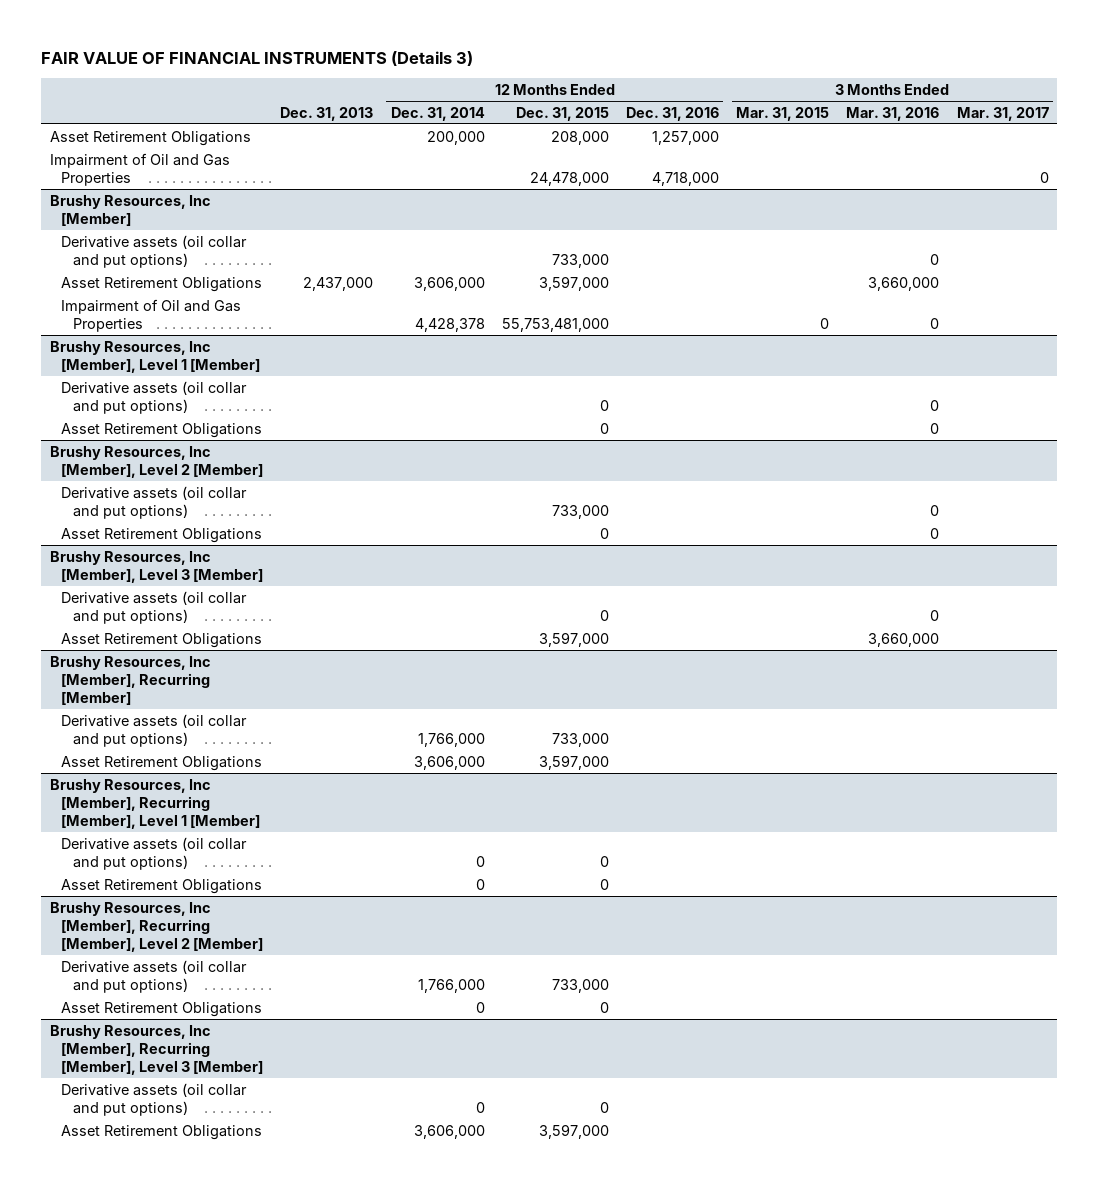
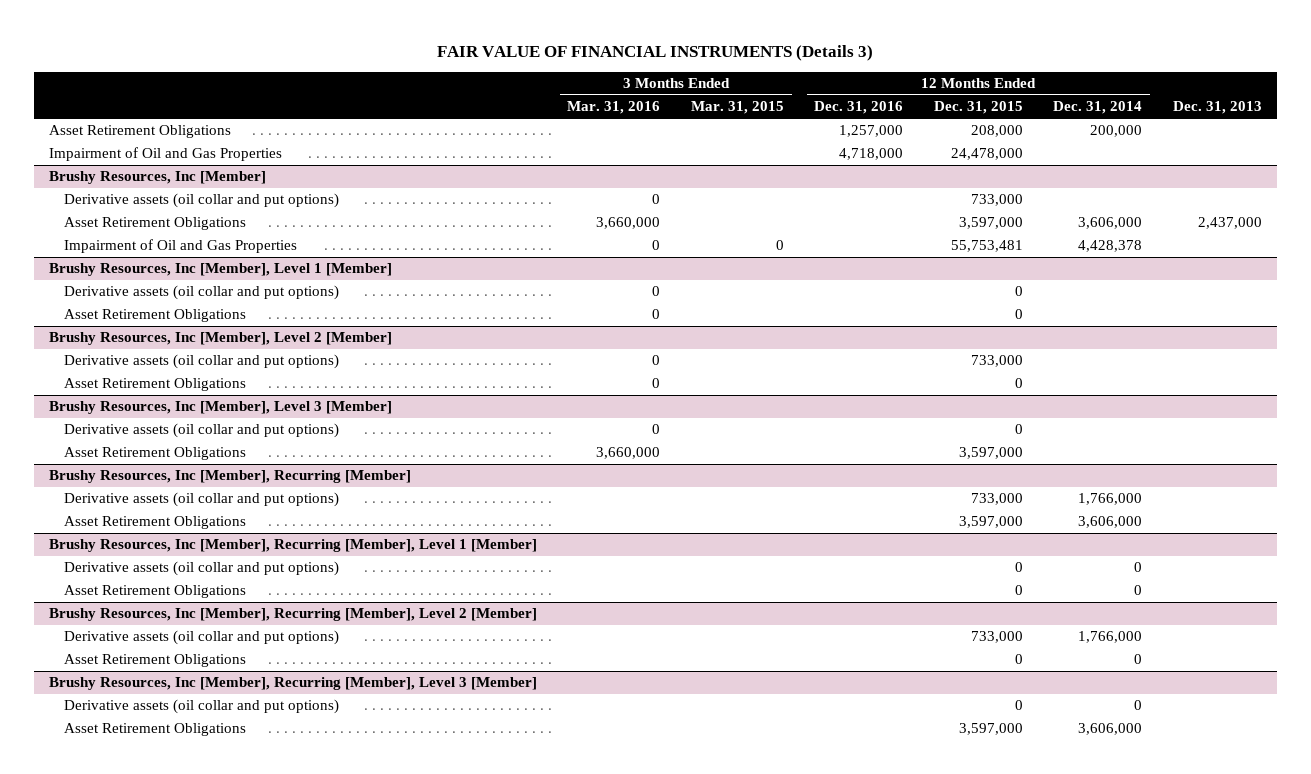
- | Dec. 31, 2013 | 12 Months Ended Dec. 31, 2014 | 12 Months Ended Dec. 31, 2015 | 12 Months Ended Dec. 31, 2016 | 3 Months Ended Mar. 31, 2015 | 3 Months Ended Mar. 31, 2016 | 3 Months Ended Mar. 31, 2017
+ | 3 Months Ended Mar. 31, 2016 | 3 Months Ended Mar. 31, 2015 | 12 Months Ended Dec. 31, 2016 | 12 Months Ended Dec. 31, 2015 | 12 Months Ended Dec. 31, 2014 | Dec. 31, 2013
@ Brushy Resources, Inc [Member]
- Impairment of Oil and Gas Properties | | 4,428,378 | 55,753,481,000 | | 0 | 0 |
+ Impairment of Oil and Gas Properties | 0 | 0 | | 55,753,481 | 4,428,378 |

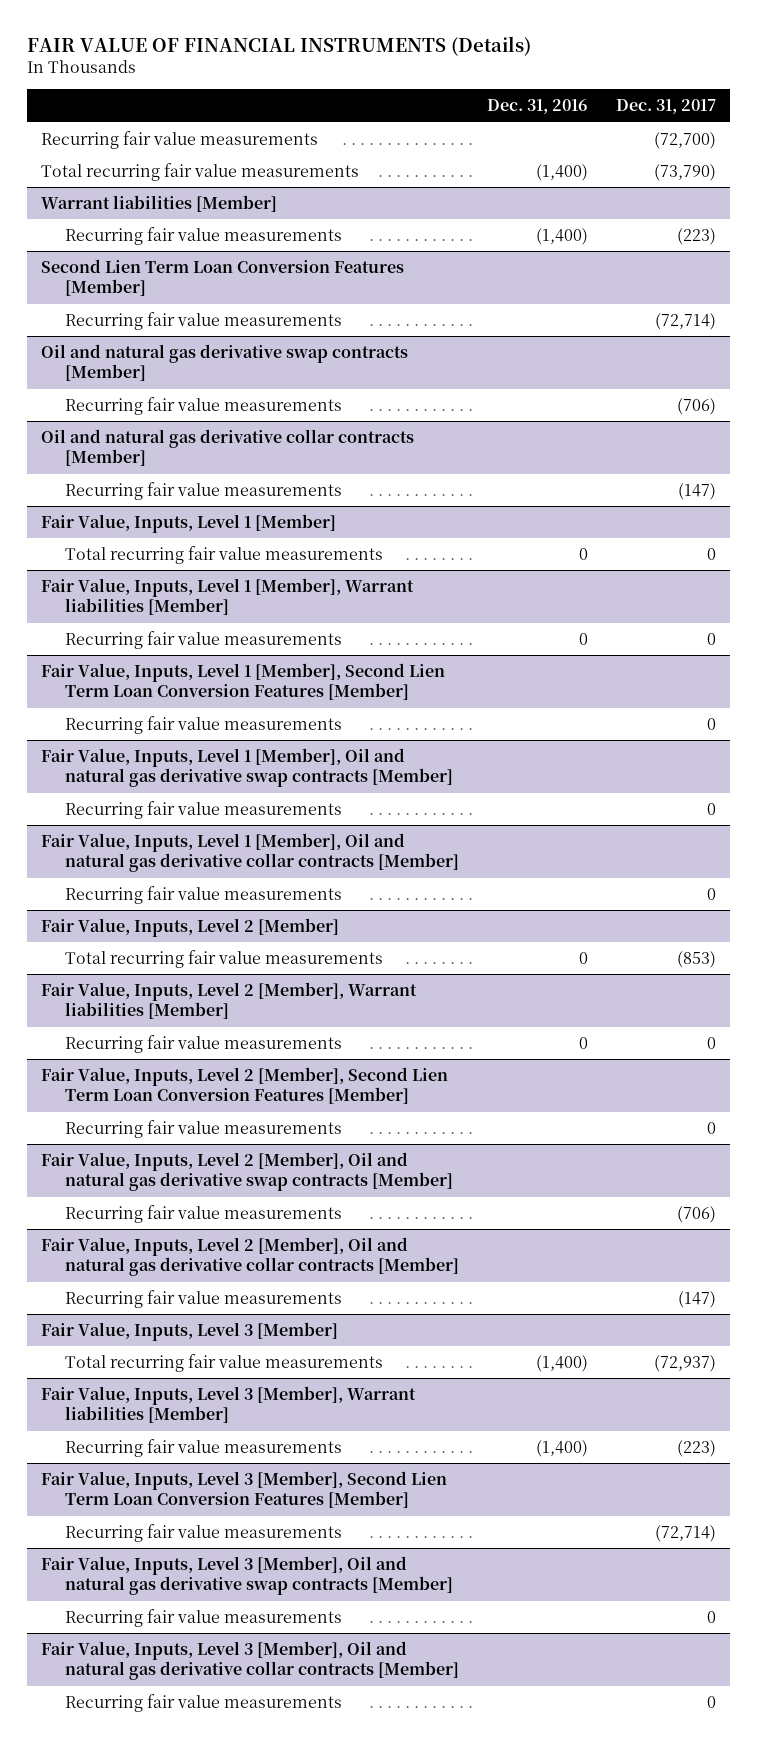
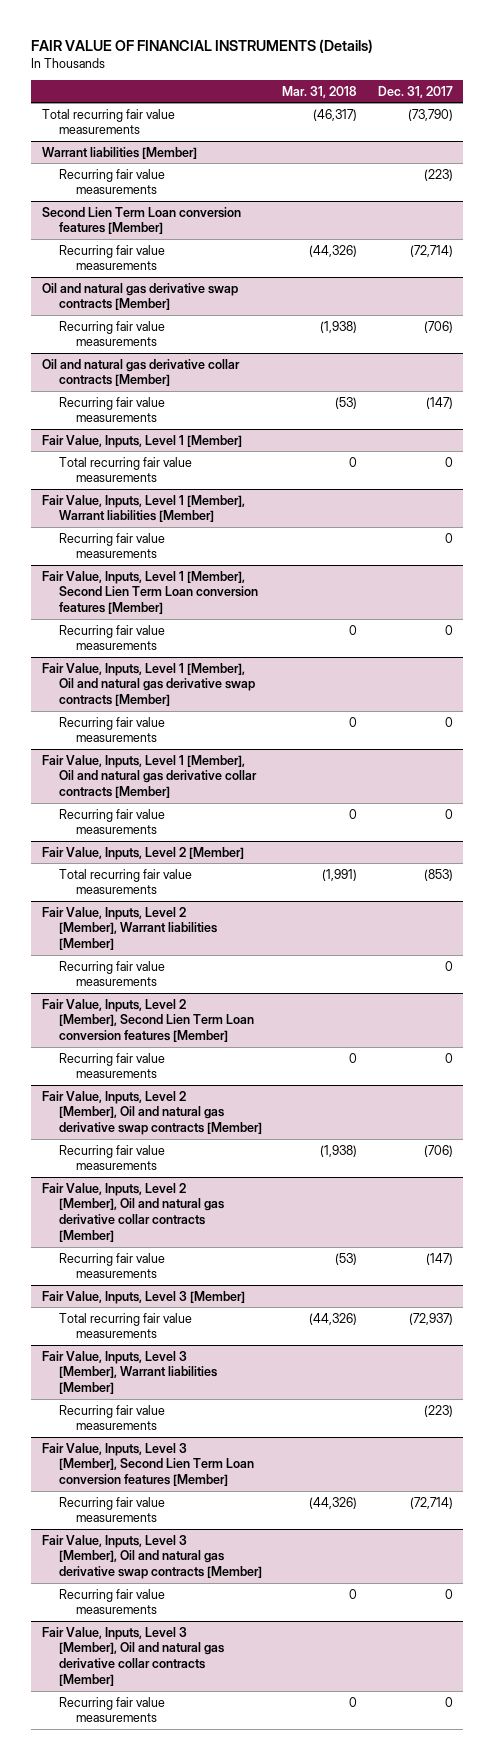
- | Dec. 31, 2016 | Dec. 31, 2017
+ | Mar. 31, 2018 | Dec. 31, 2017
- Recurring fair value measurements | | (72,700)
- Second Lien Term Loan Conversion Features [Member]
+ Second Lien Term Loan conversion features [Member]
- Fair Value, Inputs, Level 1 [Member], Second Lien Term Loan Conversion Features [Member]
+ Fair Value, Inputs, Level 1 [Member], Second Lien Term Loan conversion features [Member]
- Fair Value, Inputs, Level 2 [Member], Second Lien Term Loan Conversion Features [Member]
+ Fair Value, Inputs, Level 2 [Member], Second Lien Term Loan conversion features [Member]
- Fair Value, Inputs, Level 3 [Member], Second Lien Term Loan Conversion Features [Member]
+ Fair Value, Inputs, Level 3 [Member], Second Lien Term Loan conversion features [Member]

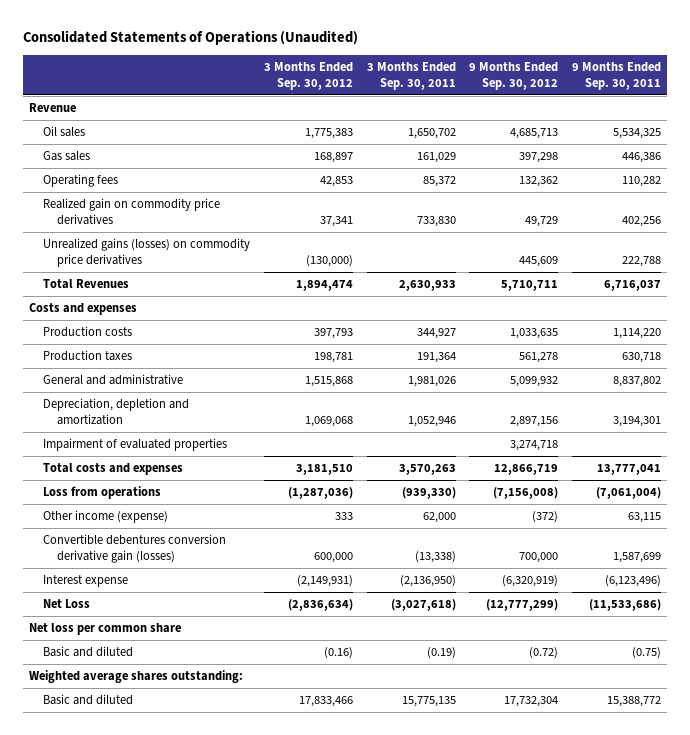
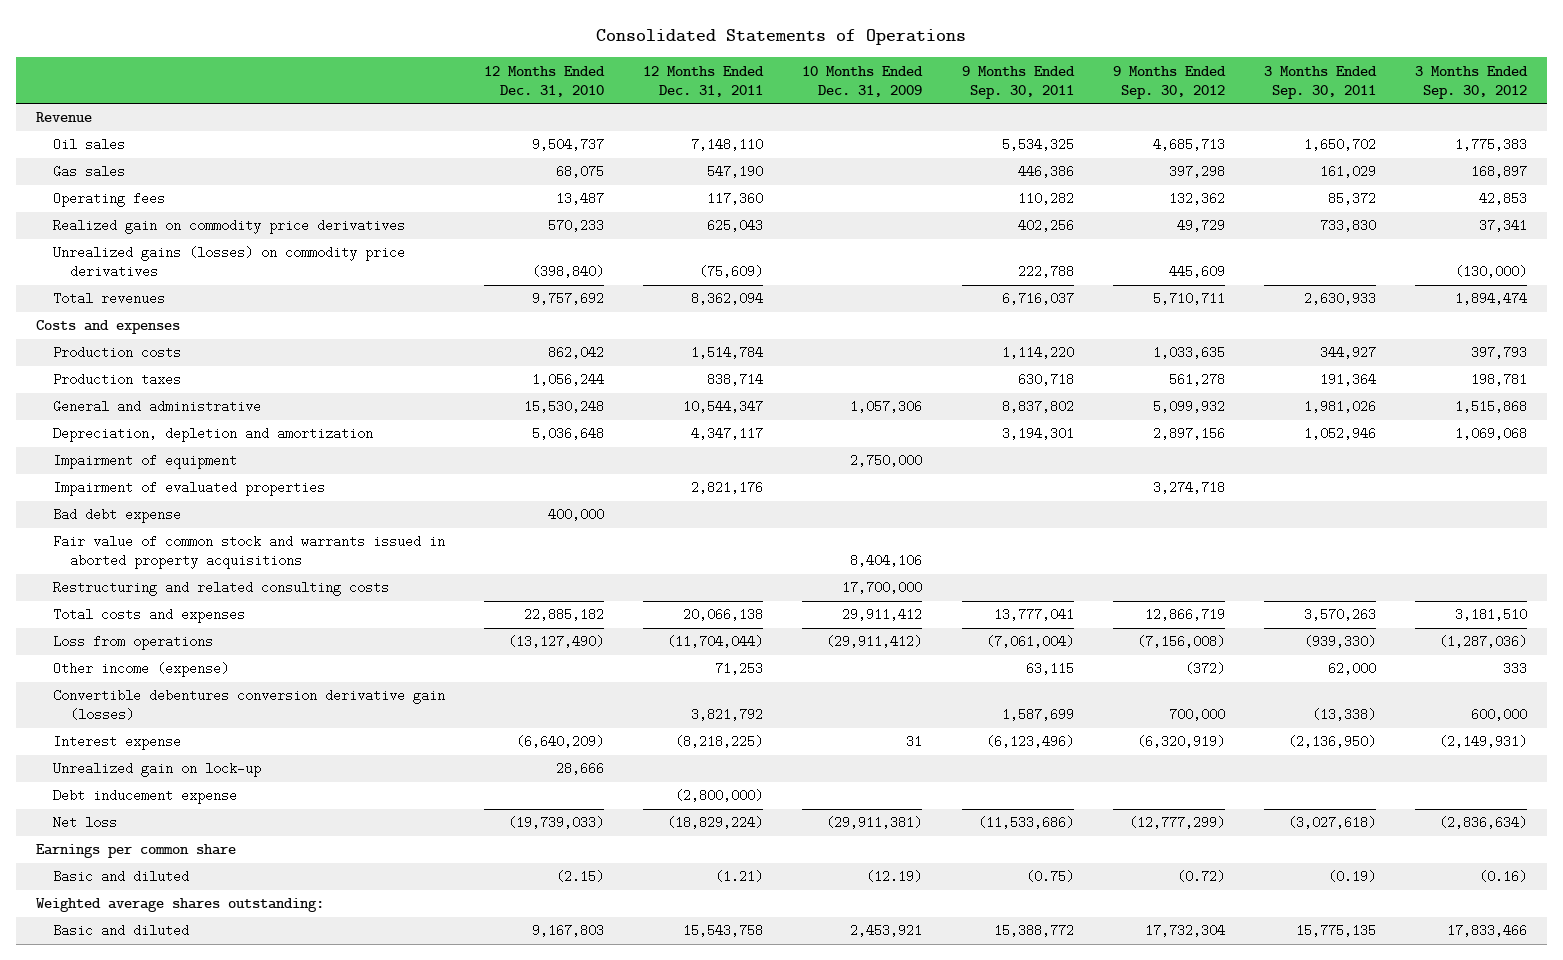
- Consolidated Statements of Operations (Unaudited)
+ Consolidated Statements of Operations
- | 3 Months Ended Sep. 30, 2012 | 3 Months Ended Sep. 30, 2011 | 9 Months Ended Sep. 30, 2012 | 9 Months Ended Sep. 30, 2011
+ | 12 Months Ended Dec. 31, 2010 | 12 Months Ended Dec. 31, 2011 | 10 Months Ended Dec. 31, 2009 | 9 Months Ended Sep. 30, 2011 | 9 Months Ended Sep. 30, 2012 | 3 Months Ended Sep. 30, 2011 | 3 Months Ended Sep. 30, 2012
- Total Revenues | 1,894,474 | 2,630,933 | 5,710,711 | 6,716,037
+ Total revenues | 9,757,692 | 8,362,094 | | 6,716,037 | 5,710,711 | 2,630,933 | 1,894,474
+ Impairment of equipment | | | 2,750,000 | | | |
+ Bad debt expense | 400,000 | | | | | |
+ Fair value of common stock and warrants issued in aborted property acquisitions | | | 8,404,106 | | | |
+ Restructuring and related consulting costs | | | 17,700,000 | | | |
- Net Loss | (2,836,634) | (3,027,618) | (12,777,299) | (11,533,686)
- Net loss per common share
+ Unrealized gain on lock-up | 28,666 | | | | | |
+ Debt inducement expense | | (2,800,000) | | | | |
+ Net loss | (19,739,033) | (18,829,224) | (29,911,381) | (11,533,686) | (12,777,299) | (3,027,618) | (2,836,634)
+ Earnings per common share

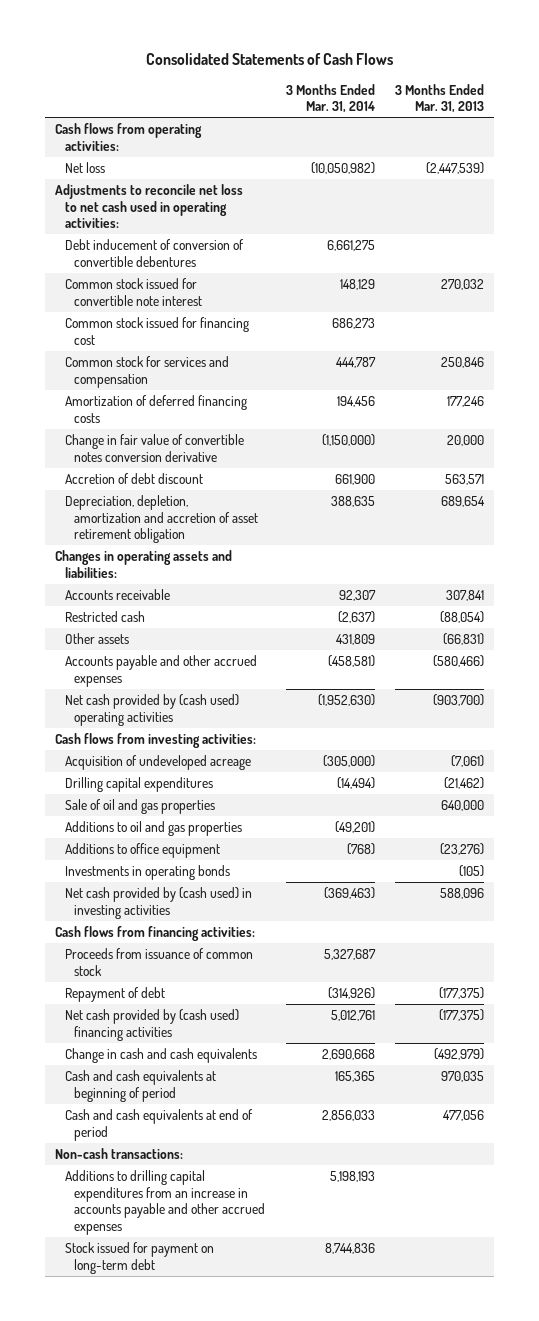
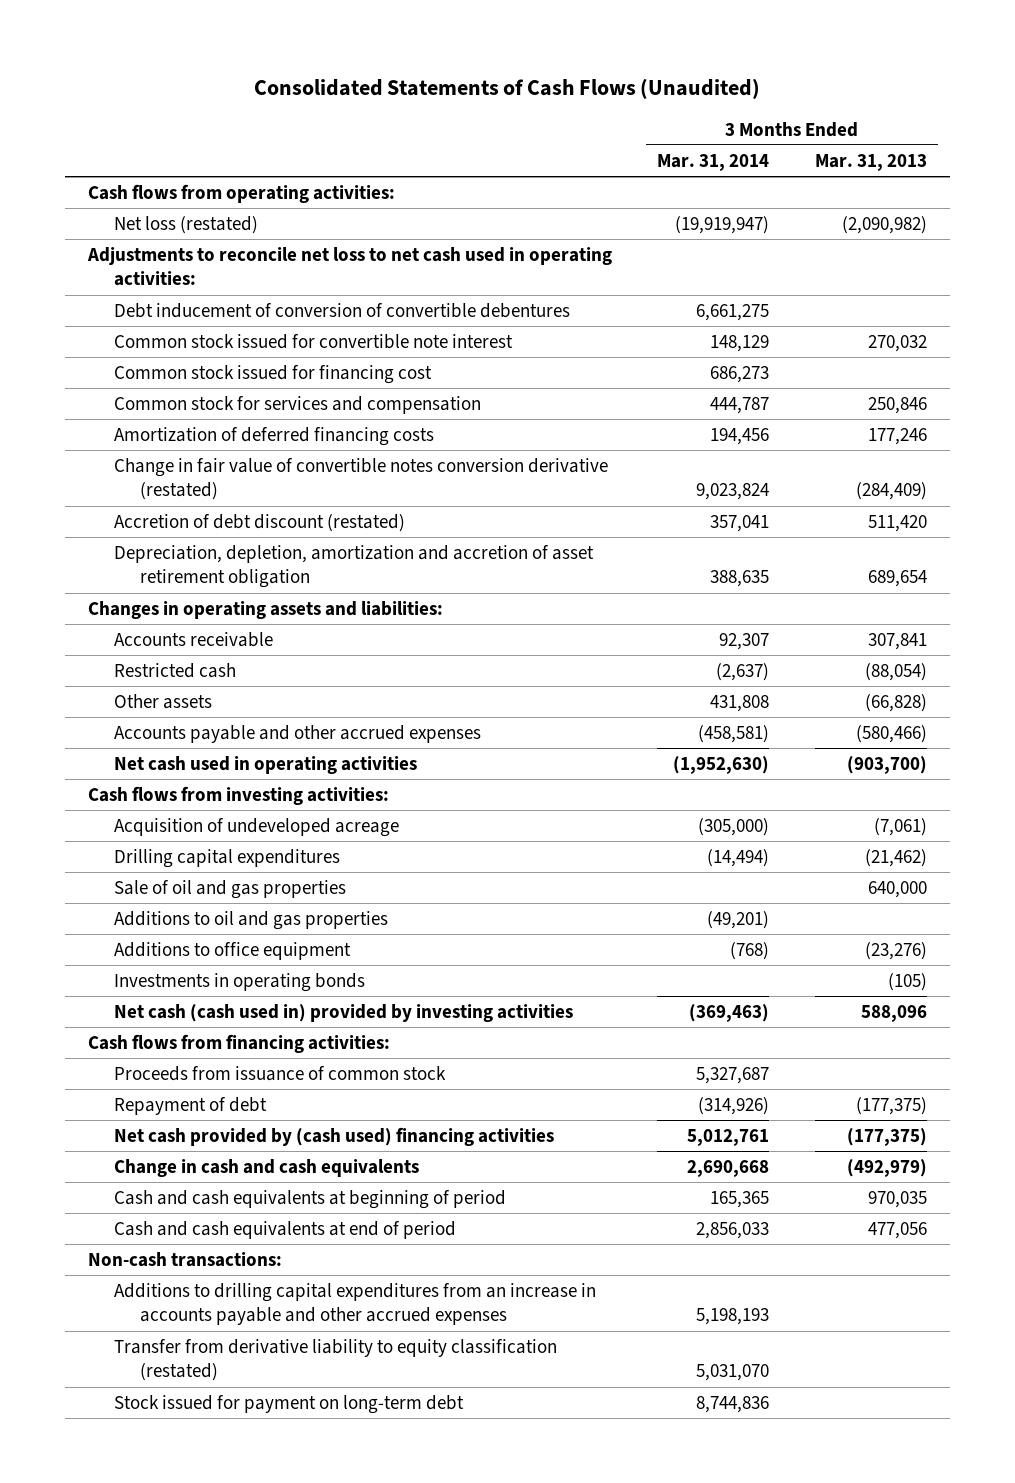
- Consolidated Statements of Cash Flows
+ Consolidated Statements of Cash Flows (Unaudited)
- Net loss | (10,050,982) | (2,447,539)
+ Net loss (restated) | (19,919,947) | (2,090,982)
- Change in fair value of convertible notes conversion derivative | (1,150,000) | 20,000
- Accretion of debt discount | 661,900 | 563,571
+ Change in fair value of convertible notes conversion derivative (restated) | 9,023,824 | (284,409)
+ Accretion of debt discount (restated) | 357,041 | 511,420
- Other assets | 431,809 | (66,831)
+ Other assets | 431,808 | (66,828)
- Net cash provided by (cash used) operating activities | (1,952,630) | (903,700)
+ Net cash used in operating activities | (1,952,630) | (903,700)
- Net cash provided by (cash used) in investing activities | (369,463) | 588,096
+ Net cash (cash used in) provided by investing activities | (369,463) | 588,096
+ Transfer from derivative liability to equity classification (restated) | 5,031,070 |

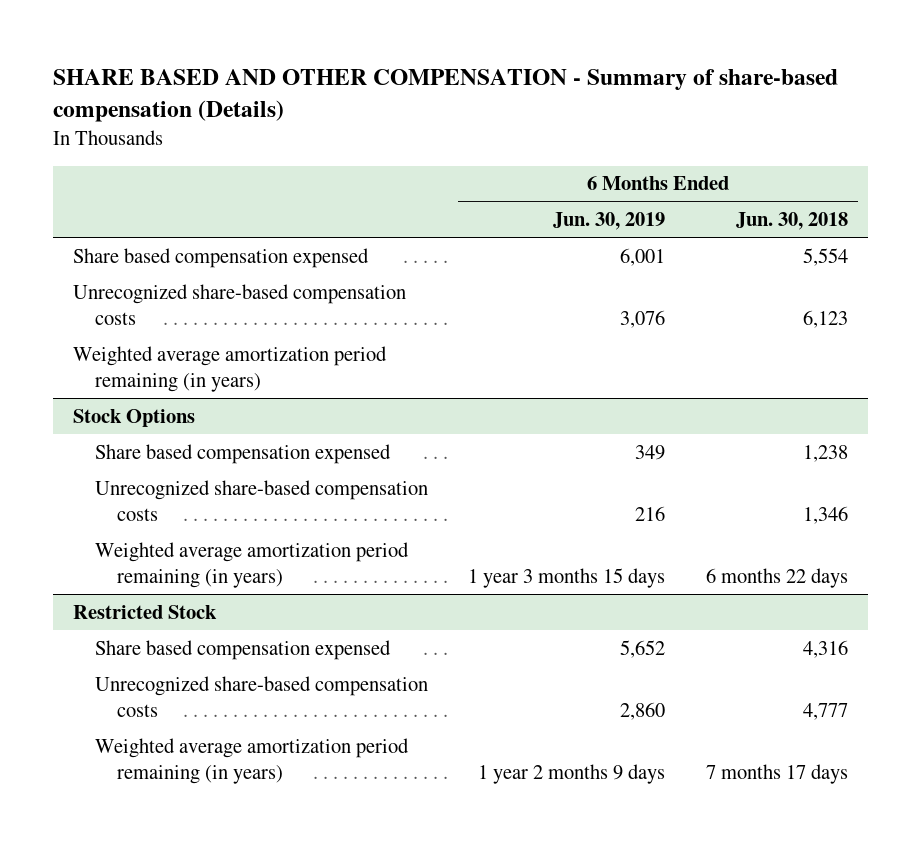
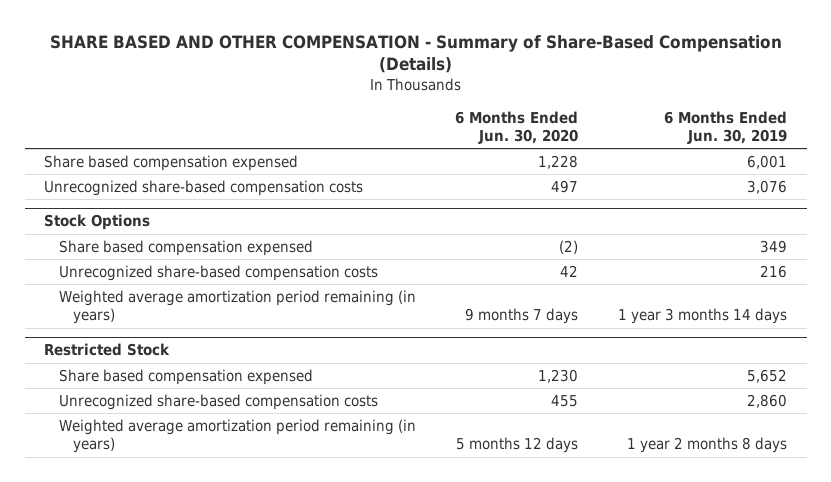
- SHARE BASED AND OTHER COMPENSATION - Summary of share-based compensation (Details)
+ SHARE BASED AND OTHER COMPENSATION - Summary of Share-Based Compensation (Details)
- | 6 Months Ended Jun. 30, 2019 | 6 Months Ended Jun. 30, 2018
+ | 6 Months Ended Jun. 30, 2020 | 6 Months Ended Jun. 30, 2019
- Weighted average amortization period remaining (in years)
@ Stock Options
- Weighted average amortization period remaining (in years) | 1 year 3 months 15 days | 6 months 22 days
+ Weighted average amortization period remaining (in years) | 9 months 7 days | 1 year 3 months 14 days
@ Restricted Stock
- Weighted average amortization period remaining (in years) | 1 year 2 months 9 days | 7 months 17 days
+ Weighted average amortization period remaining (in years) | 5 months 12 days | 1 year 2 months 8 days

